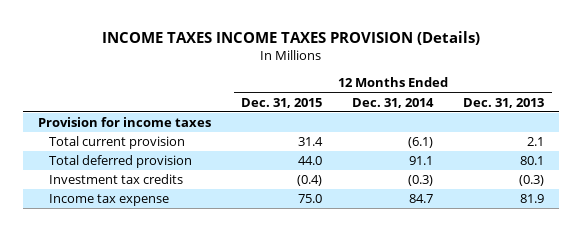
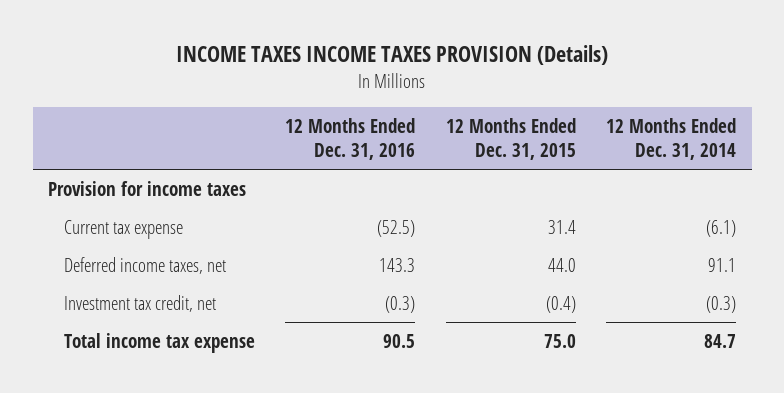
- | 12 Months Ended Dec. 31, 2015 | 12 Months Ended Dec. 31, 2014 | 12 Months Ended Dec. 31, 2013
+ | 12 Months Ended Dec. 31, 2016 | 12 Months Ended Dec. 31, 2015 | 12 Months Ended Dec. 31, 2014
- Total current provision | 31.4 | (6.1) | 2.1
- Total deferred provision | 44.0 | 91.1 | 80.1
- Investment tax credits | (0.4) | (0.3) | (0.3)
- Income tax expense | 75.0 | 84.7 | 81.9
+ Current tax expense | (52.5) | 31.4 | (6.1)
+ Deferred income taxes, net | 143.3 | 44.0 | 91.1
+ Investment tax credit, net | (0.3) | (0.4) | (0.3)
+ Total income tax expense | 90.5 | 75.0 | 84.7

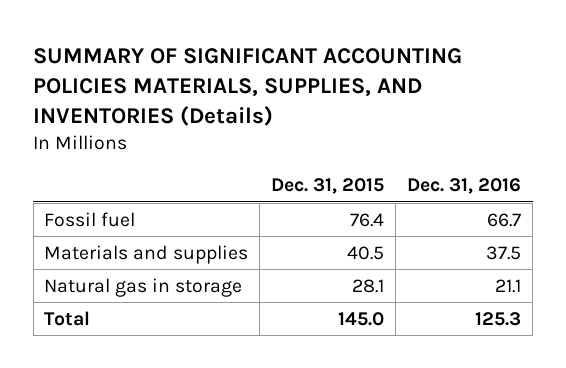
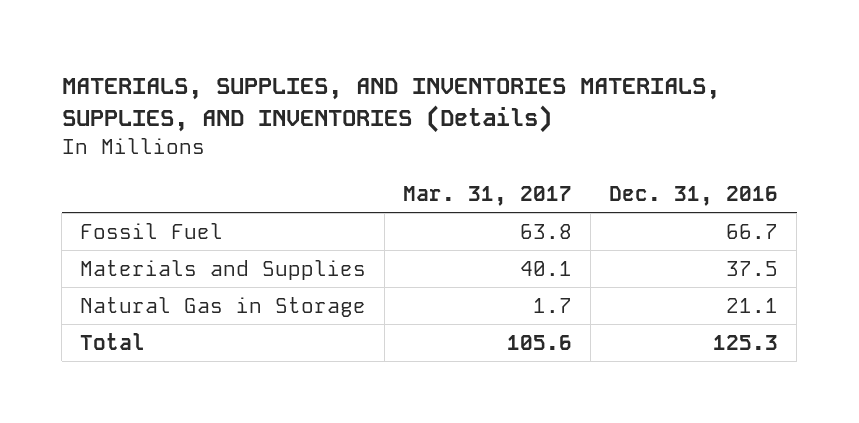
- SUMMARY OF SIGNIFICANT ACCOUNTING POLICIES MATERIALS, SUPPLIES, AND INVENTORIES (Details)
+ MATERIALS, SUPPLIES, AND INVENTORIES MATERIALS, SUPPLIES, AND INVENTORIES (Details)
- | Dec. 31, 2015 | Dec. 31, 2016
+ | Mar. 31, 2017 | Dec. 31, 2016
- Fossil fuel | 76.4 | 66.7
- Materials and supplies | 40.5 | 37.5
- Natural gas in storage | 28.1 | 21.1
+ Fossil Fuel | 63.8 | 66.7
+ Materials and Supplies | 40.1 | 37.5
+ Natural Gas in Storage | 1.7 | 21.1

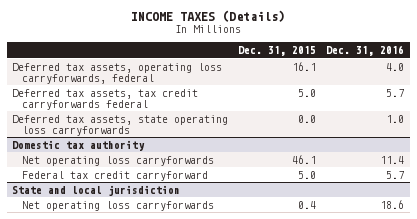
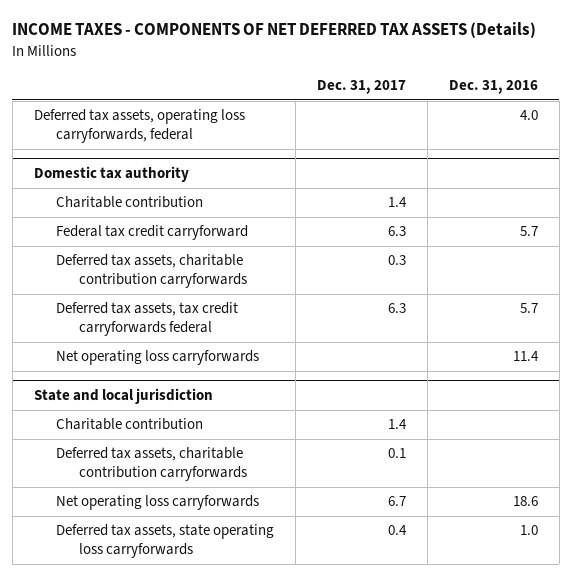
- INCOME TAXES (Details)
+ INCOME TAXES - COMPONENTS OF NET DEFERRED TAX ASSETS (Details)
- | Dec. 31, 2015 | Dec. 31, 2016
+ | Dec. 31, 2017 | Dec. 31, 2016
- Deferred tax assets, tax credit carryforwards federal | 5.0 | 5.7
- Deferred tax assets, state operating loss carryforwards | 0.0 | 1.0
@ Domestic tax authority
+ Charitable contribution | 1.4 |
+ Deferred tax assets, charitable contribution carryforwards | 0.3 |
+ Deferred tax assets, tax credit carryforwards federal | 6.3 | 5.7
moved down: Net operating loss carryforwards | | 11.4
@ State and local jurisdiction
+ Charitable contribution | 1.4 |
+ Deferred tax assets, charitable contribution carryforwards | 0.1 |
+ Deferred tax assets, state operating loss carryforwards | 0.4 | 1.0

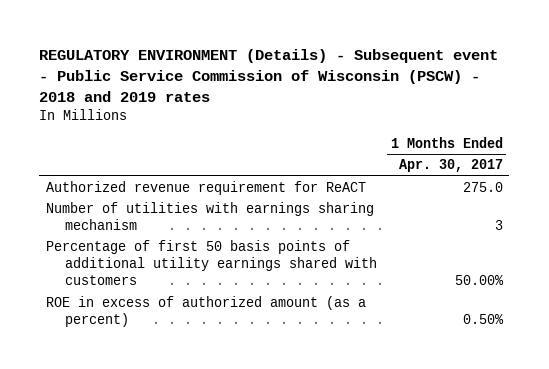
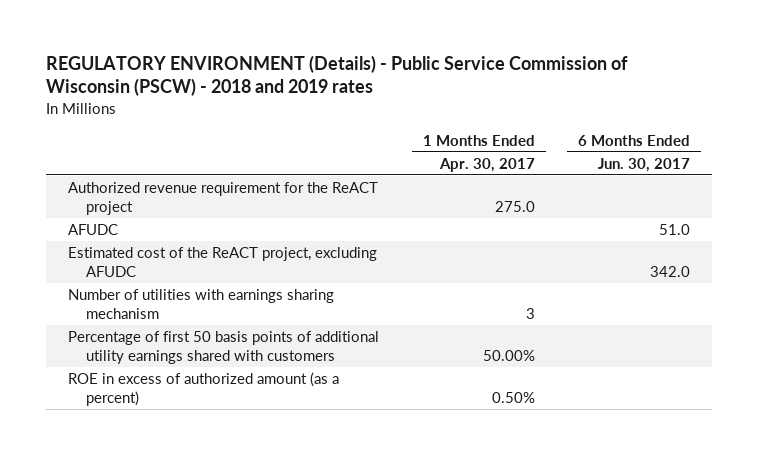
- REGULATORY ENVIRONMENT (Details) - Subsequent event - Public Service Commission of Wisconsin (PSCW) - 2018 and 2019 rates
+ REGULATORY ENVIRONMENT (Details) - Public Service Commission of Wisconsin (PSCW) - 2018 and 2019 rates
- | 1 Months Ended Apr. 30, 2017
+ | 1 Months Ended Apr. 30, 2017 | 6 Months Ended Jun. 30, 2017
- Authorized revenue requirement for ReACT | 275.0
+ Authorized revenue requirement for the ReACT project | 275.0 |
+ AFUDC | | 51.0
+ Estimated cost of the ReACT project, excluding AFUDC | | 342.0

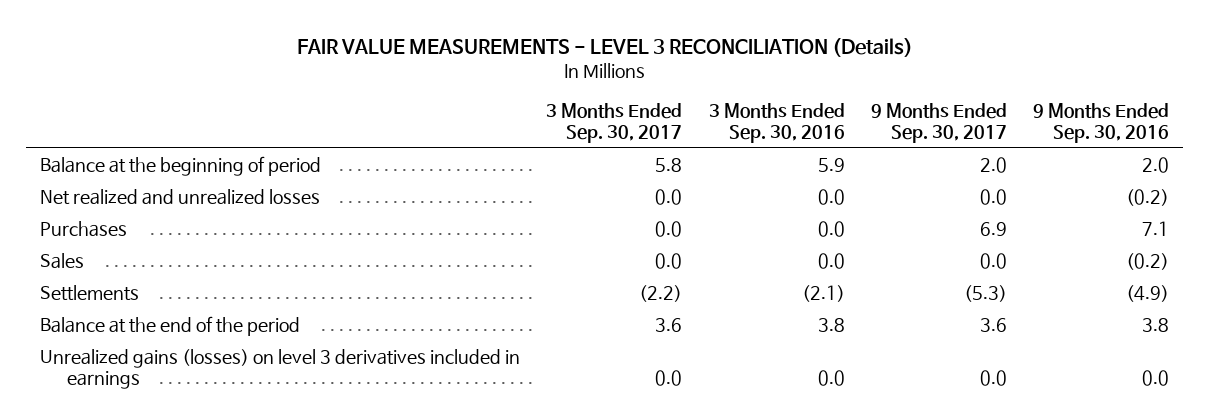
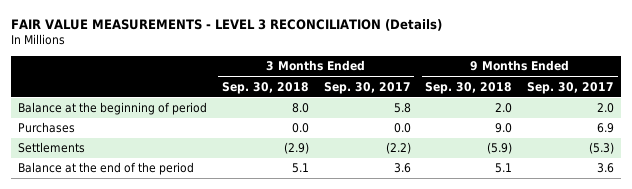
- | 3 Months Ended Sep. 30, 2017 | 3 Months Ended Sep. 30, 2016 | 9 Months Ended Sep. 30, 2017 | 9 Months Ended Sep. 30, 2016
+ | 3 Months Ended Sep. 30, 2018 | 3 Months Ended Sep. 30, 2017 | 9 Months Ended Sep. 30, 2018 | 9 Months Ended Sep. 30, 2017
- Net realized and unrealized losses | 0.0 | 0.0 | 0.0 | (0.2)
- Sales | 0.0 | 0.0 | 0.0 | (0.2)
- Unrealized gains (losses) on level 3 derivatives included in earnings | 0.0 | 0.0 | 0.0 | 0.0

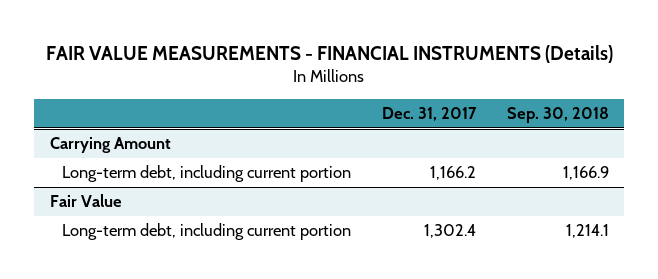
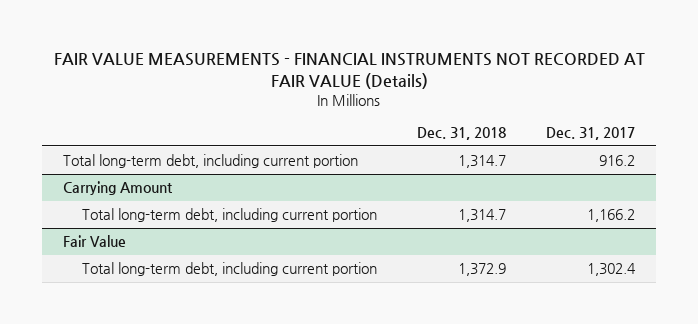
- FAIR VALUE MEASUREMENTS - FINANCIAL INSTRUMENTS (Details)
+ FAIR VALUE MEASUREMENTS - FINANCIAL INSTRUMENTS NOT RECORDED AT FAIR VALUE (Details)
- | Dec. 31, 2017 | Sep. 30, 2018
+ | Dec. 31, 2018 | Dec. 31, 2017
+ Total long-term debt, including current portion | 1,314.7 | 916.2
@ Carrying Amount
- Long-term debt, including current portion | 1,166.2 | 1,166.9
+ Total long-term debt, including current portion | 1,314.7 | 1,166.2
@ Fair Value
- Long-term debt, including current portion | 1,302.4 | 1,214.1
+ Total long-term debt, including current portion | 1,372.9 | 1,302.4

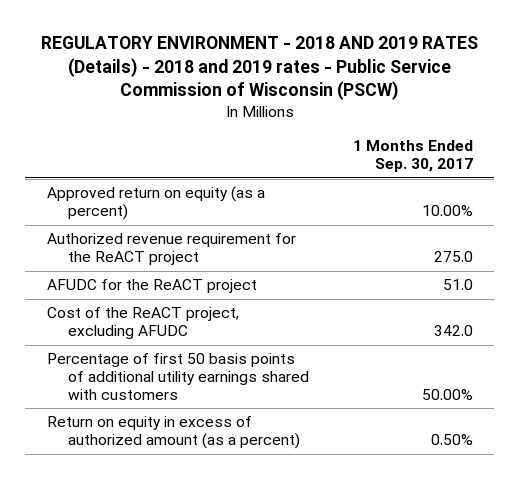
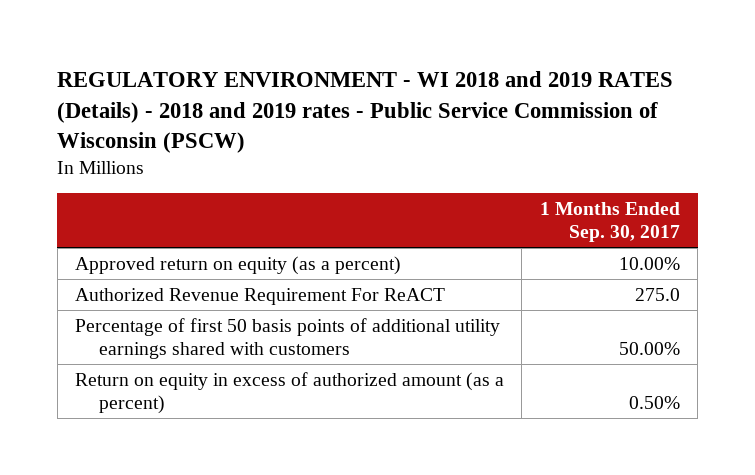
- REGULATORY ENVIRONMENT - 2018 AND 2019 RATES (Details) - 2018 and 2019 rates - Public Service Commission of Wisconsin (PSCW)
+ REGULATORY ENVIRONMENT - WI 2018 and 2019 RATES (Details) - 2018 and 2019 rates - Public Service Commission of Wisconsin (PSCW)
- Authorized revenue requirement for the ReACT project | 275.0
- AFUDC for the ReACT project | 51.0
- Cost of the ReACT project, excluding AFUDC | 342.0
+ Authorized Revenue Requirement For ReACT | 275.0

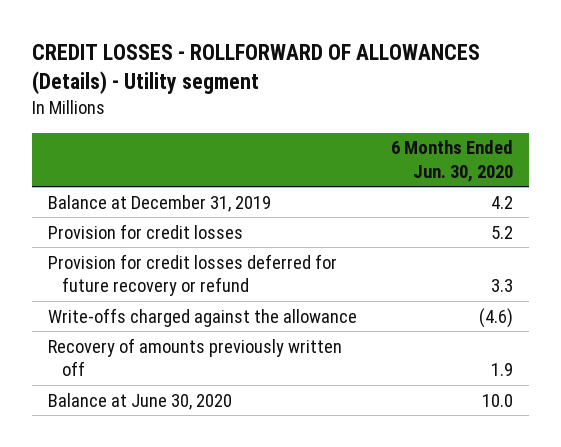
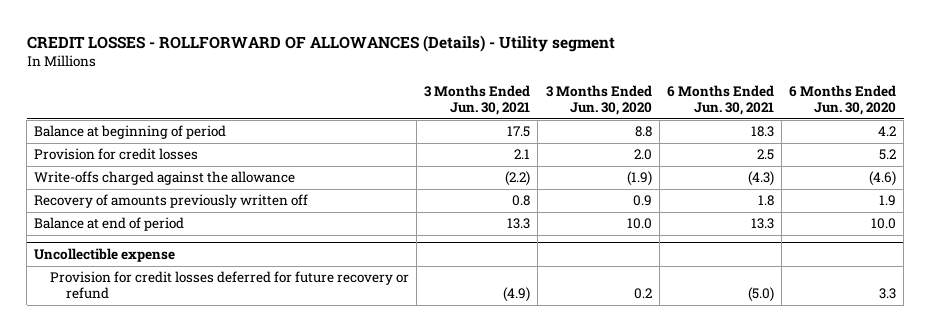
- | 6 Months Ended Jun. 30, 2020
+ | 3 Months Ended Jun. 30, 2021 | 3 Months Ended Jun. 30, 2020 | 6 Months Ended Jun. 30, 2021 | 6 Months Ended Jun. 30, 2020
- Balance at December 31, 2019 | 4.2
+ Balance at beginning of period | 17.5 | 8.8 | 18.3 | 4.2
- Provision for credit losses deferred for future recovery or refund | 3.3
- Balance at June 30, 2020 | 10.0
+ Balance at end of period | 13.3 | 10.0 | 13.3 | 10.0
+ Uncollectible expense
+ Provision for credit losses deferred for future recovery or refund | (4.9) | 0.2 | (5.0) | 3.3

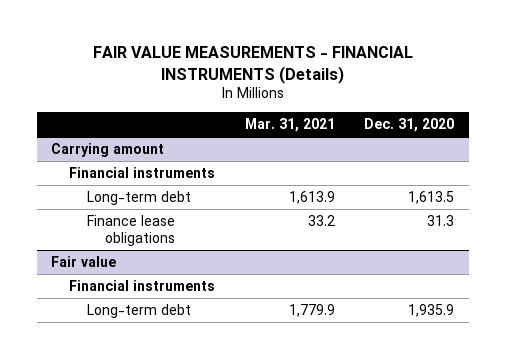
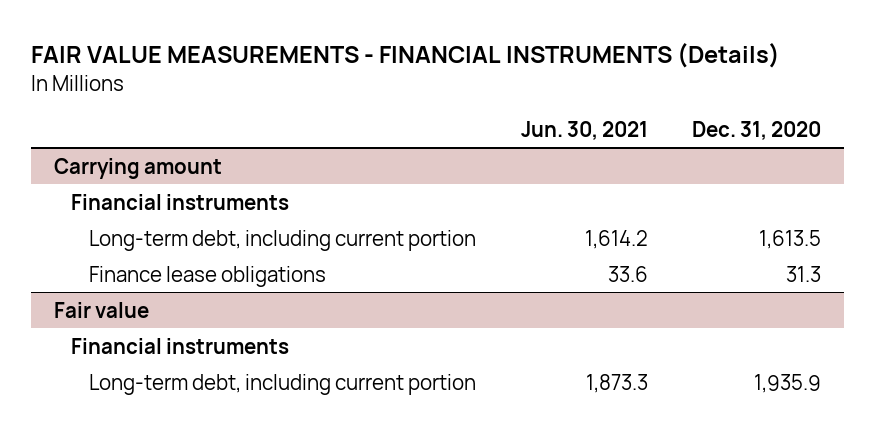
- | Mar. 31, 2021 | Dec. 31, 2020
+ | Jun. 30, 2021 | Dec. 31, 2020
@ Carrying amount
- Long-term debt | 1,613.9 | 1,613.5
+ Long-term debt, including current portion | 1,614.2 | 1,613.5
@ Fair value
- Long-term debt | 1,779.9 | 1,935.9
+ Long-term debt, including current portion | 1,873.3 | 1,935.9

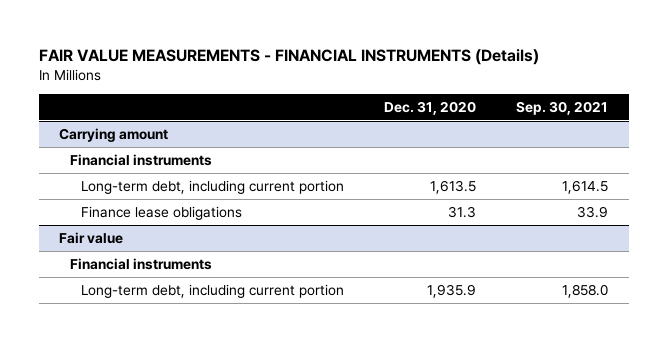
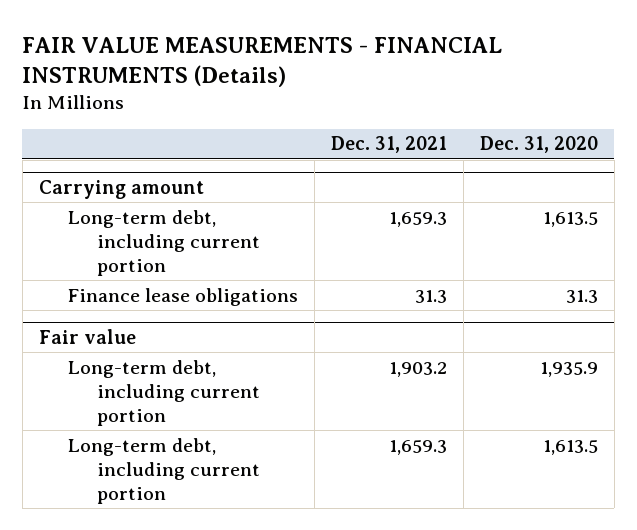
- | Dec. 31, 2020 | Sep. 30, 2021
+ | Dec. 31, 2021 | Dec. 31, 2020
@ Carrying amount
- Financial instruments
@ Fair value
- Financial instruments
+ Long-term debt, including current portion | 1,659.3 | 1,613.5

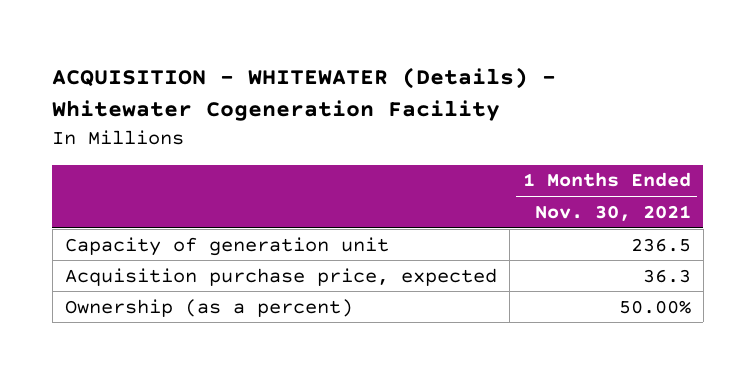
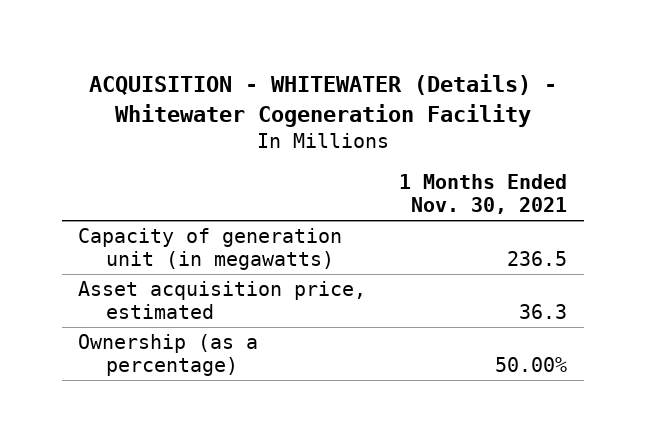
- Capacity of generation unit | 236.5
- Acquisition purchase price, expected | 36.3
- Ownership (as a percent) | 50.00%
+ Capacity of generation unit (in megawatts) | 236.5
+ Asset acquisition price, estimated | 36.3
+ Ownership (as a percentage) | 50.00%

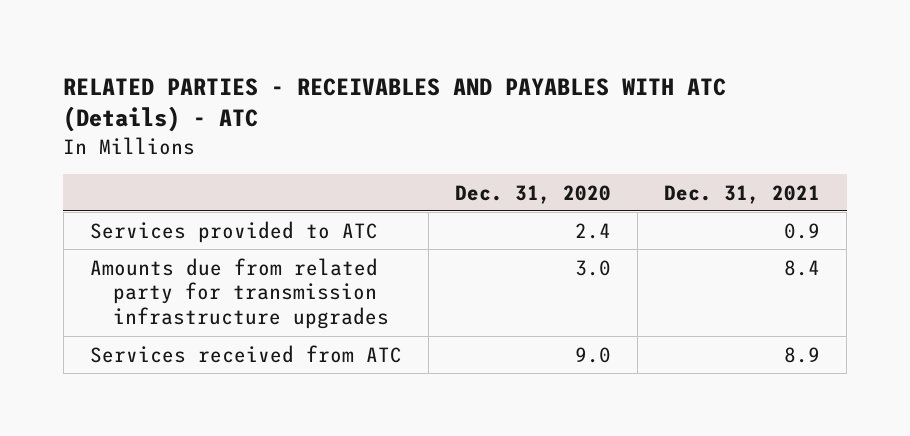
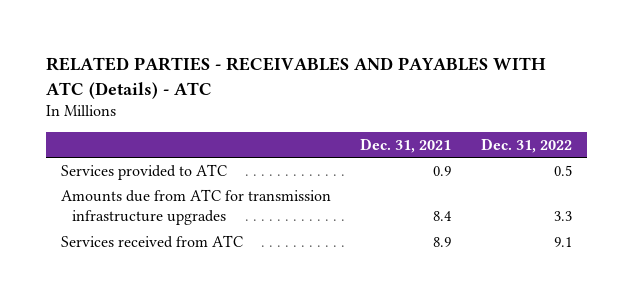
- | Dec. 31, 2020 | Dec. 31, 2021
+ | Dec. 31, 2021 | Dec. 31, 2022
- Amounts due from related party for transmission infrastructure upgrades | 3.0 | 8.4
+ Amounts due from ATC for transmission infrastructure upgrades | 8.4 | 3.3

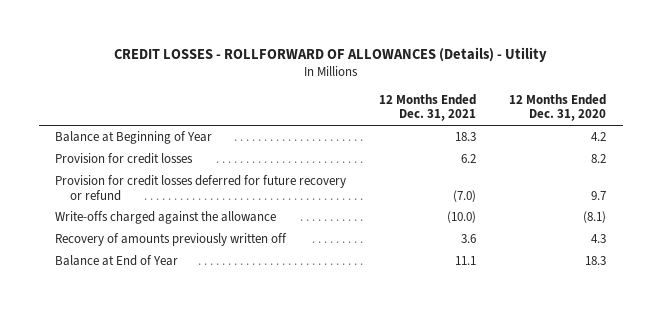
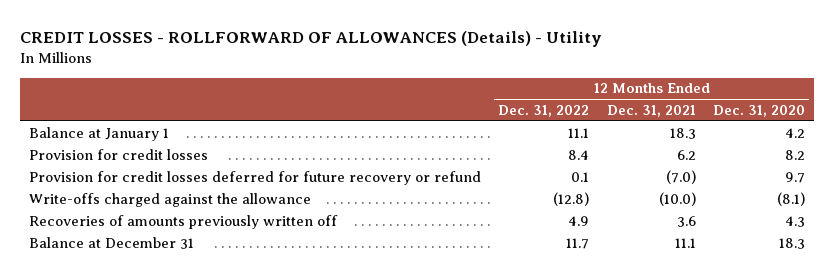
- | 12 Months Ended Dec. 31, 2021 | 12 Months Ended Dec. 31, 2020
+ | 12 Months Ended Dec. 31, 2022 | 12 Months Ended Dec. 31, 2021 | 12 Months Ended Dec. 31, 2020
- Balance at Beginning of Year | 18.3 | 4.2
+ Balance at January 1 | 11.1 | 18.3 | 4.2
- Recovery of amounts previously written off | 3.6 | 4.3
- Balance at End of Year | 11.1 | 18.3
+ Recoveries of amounts previously written off | 4.9 | 3.6 | 4.3
+ Balance at December 31 | 11.7 | 11.1 | 18.3

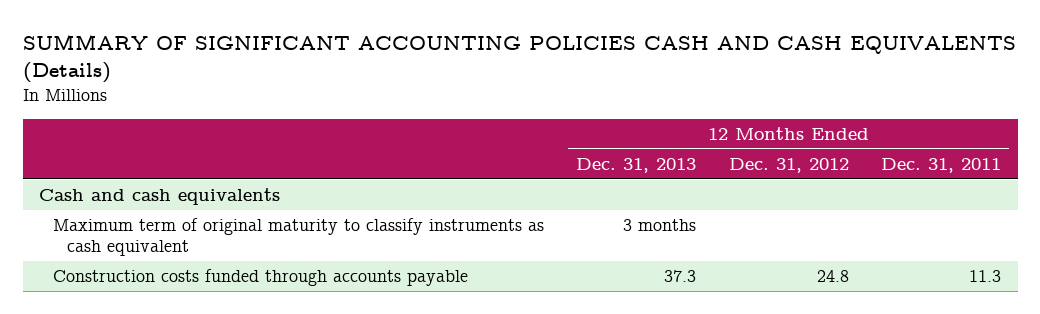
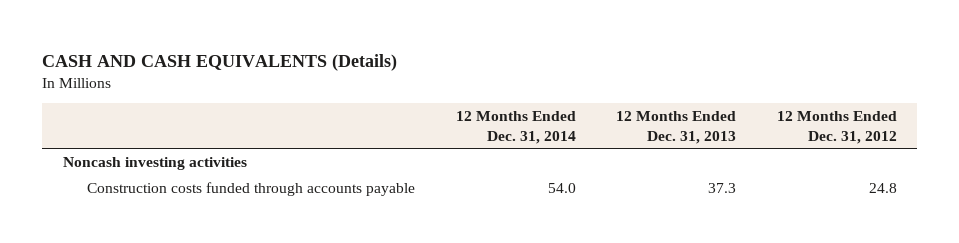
- SUMMARY OF SIGNIFICANT ACCOUNTING POLICIES CASH AND CASH EQUIVALENTS (Details)
+ CASH AND CASH EQUIVALENTS (Details)
- | 12 Months Ended Dec. 31, 2013 | 12 Months Ended Dec. 31, 2012 | 12 Months Ended Dec. 31, 2011
+ | 12 Months Ended Dec. 31, 2014 | 12 Months Ended Dec. 31, 2013 | 12 Months Ended Dec. 31, 2012
- Cash and cash equivalents
- Maximum term of original maturity to classify instruments as cash equivalent | 3 months | |
+ Noncash investing activities

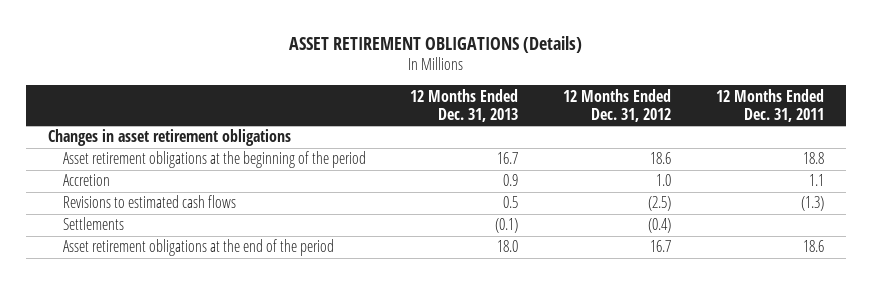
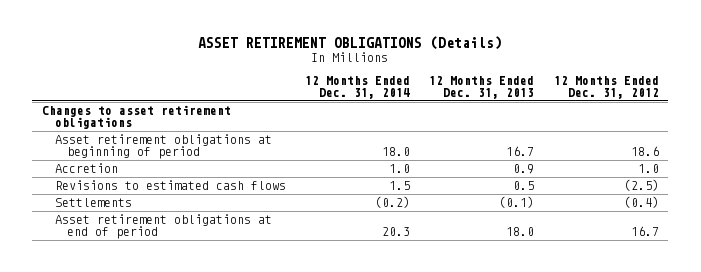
- | 12 Months Ended Dec. 31, 2013 | 12 Months Ended Dec. 31, 2012 | 12 Months Ended Dec. 31, 2011
+ | 12 Months Ended Dec. 31, 2014 | 12 Months Ended Dec. 31, 2013 | 12 Months Ended Dec. 31, 2012
- Changes in asset retirement obligations
- Asset retirement obligations at the beginning of the period | 16.7 | 18.6 | 18.8
+ Changes to asset retirement obligations
+ Asset retirement obligations at beginning of period | 18.0 | 16.7 | 18.6
- Asset retirement obligations at the end of the period | 18.0 | 16.7 | 18.6
+ Asset retirement obligations at end of period | 20.3 | 18.0 | 16.7

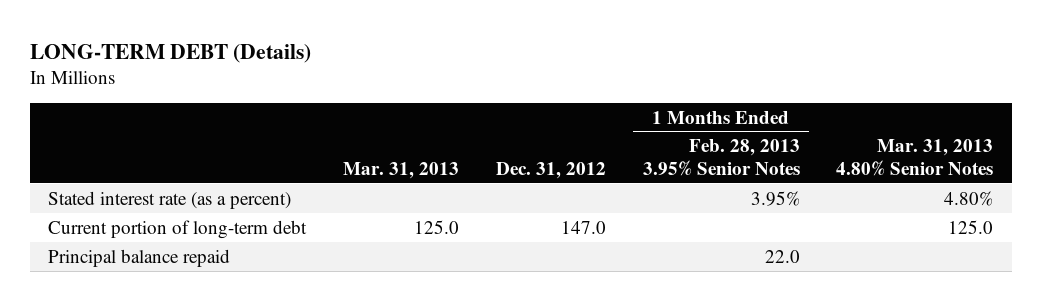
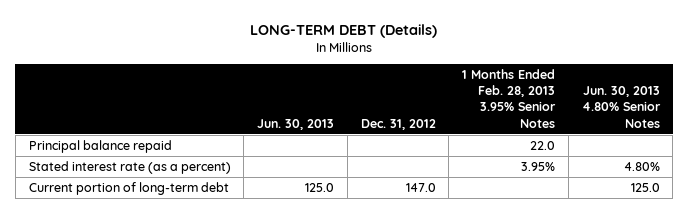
- | Mar. 31, 2013 | Dec. 31, 2012 | 1 Months Ended Feb. 28, 2013 3.95% Senior Notes | Mar. 31, 2013 4.80% Senior Notes
+ | Jun. 30, 2013 | Dec. 31, 2012 | 1 Months Ended Feb. 28, 2013 3.95% Senior Notes | Jun. 30, 2013 4.80% Senior Notes
moved up: Principal balance repaid | | | 22.0 |

